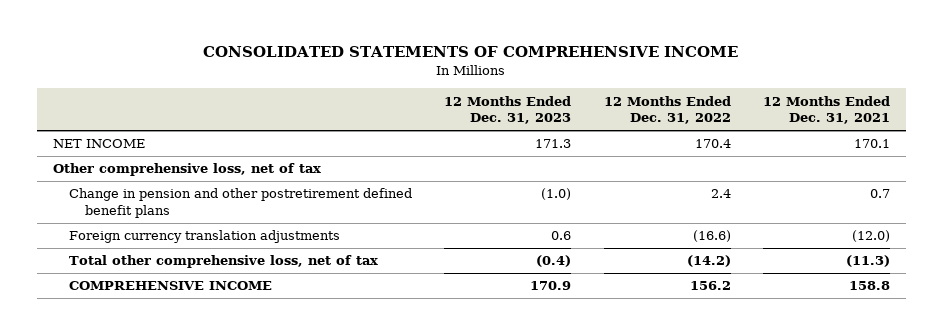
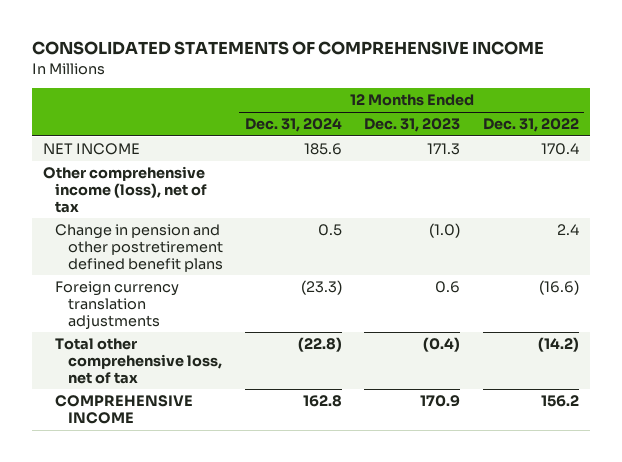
- | 12 Months Ended Dec. 31, 2023 | 12 Months Ended Dec. 31, 2022 | 12 Months Ended Dec. 31, 2021
+ | 12 Months Ended Dec. 31, 2024 | 12 Months Ended Dec. 31, 2023 | 12 Months Ended Dec. 31, 2022
- Other comprehensive loss, net of tax
+ Other comprehensive income (loss), net of tax

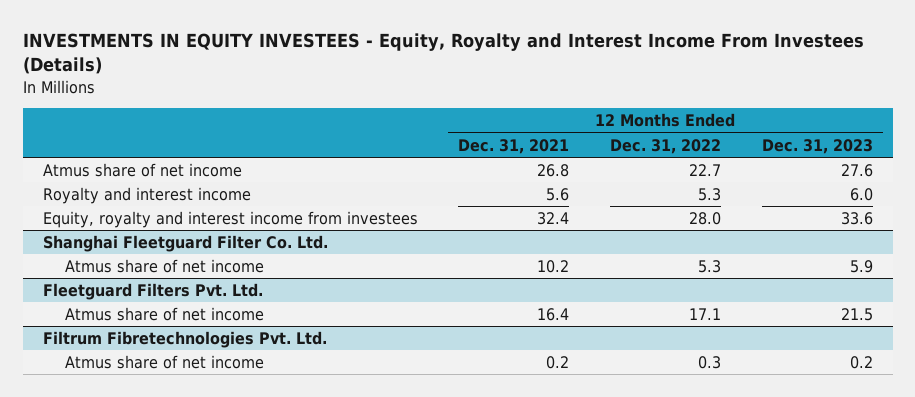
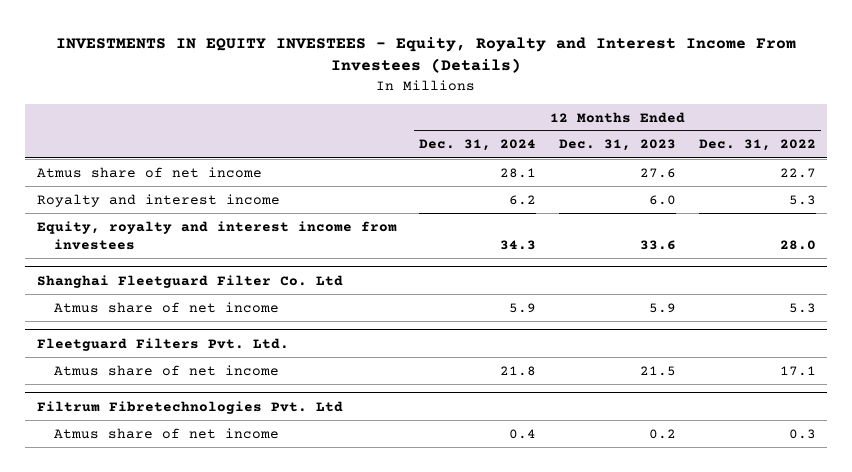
- | 12 Months Ended Dec. 31, 2021 | 12 Months Ended Dec. 31, 2022 | 12 Months Ended Dec. 31, 2023
+ | 12 Months Ended Dec. 31, 2024 | 12 Months Ended Dec. 31, 2023 | 12 Months Ended Dec. 31, 2022
- Shanghai Fleetguard Filter Co. Ltd.
+ Shanghai Fleetguard Filter Co. Ltd
- Filtrum Fibretechnologies Pvt. Ltd.
+ Filtrum Fibretechnologies Pvt. Ltd

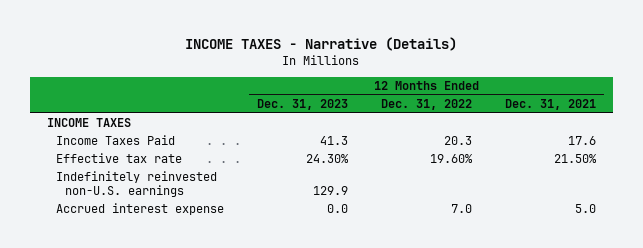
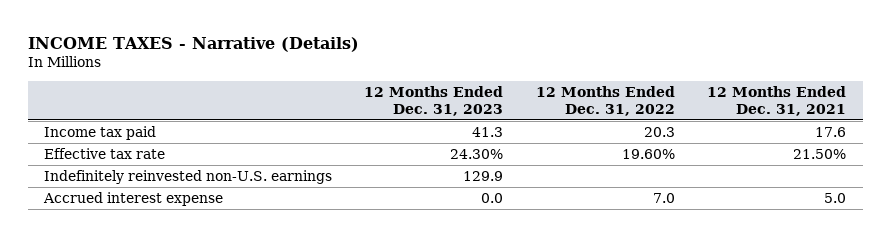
- INCOME TAXES
- Income Taxes Paid | 41.3 | 20.3 | 17.6
+ Income tax paid | 41.3 | 20.3 | 17.6

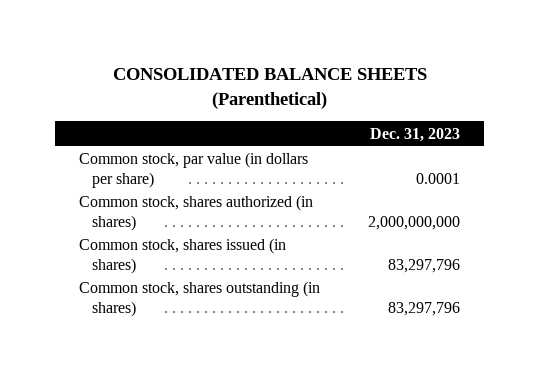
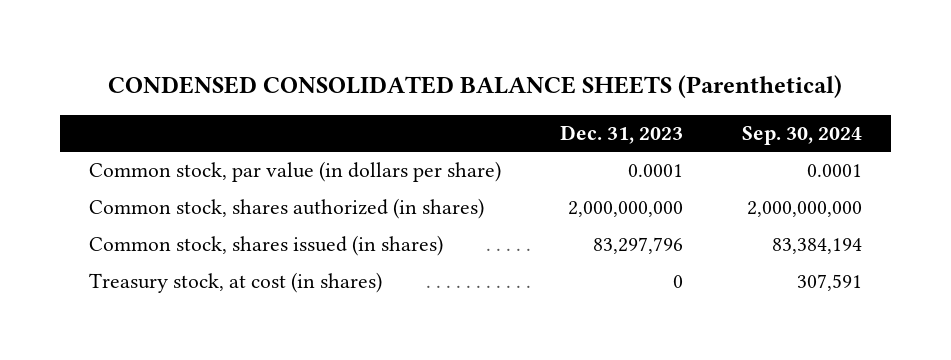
- CONSOLIDATED BALANCE SHEETS (Parenthetical)
+ CONDENSED CONSOLIDATED BALANCE SHEETS (Parenthetical)
- | Dec. 31, 2023
+ | Dec. 31, 2023 | Sep. 30, 2024
- Common stock, shares outstanding (in shares) | 83,297,796
+ Treasury stock, at cost (in shares) | 0 | 307,591

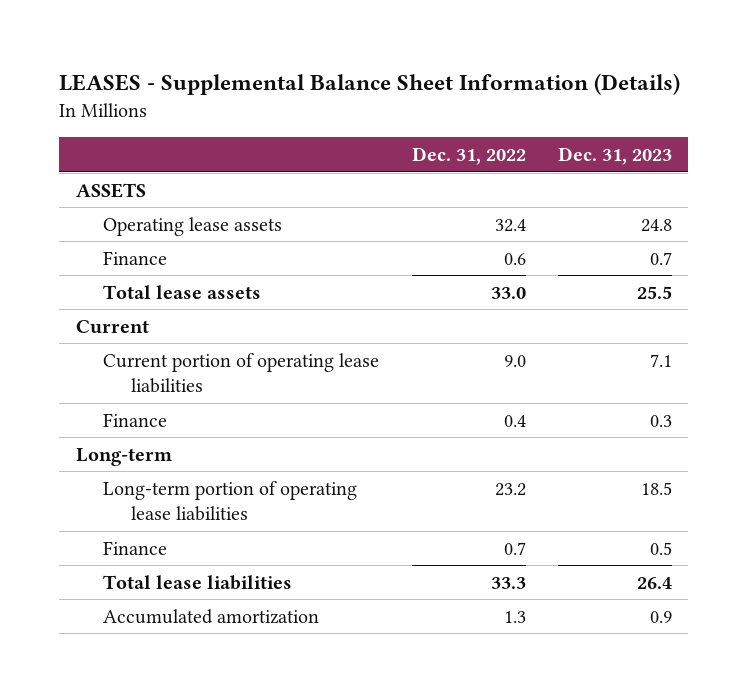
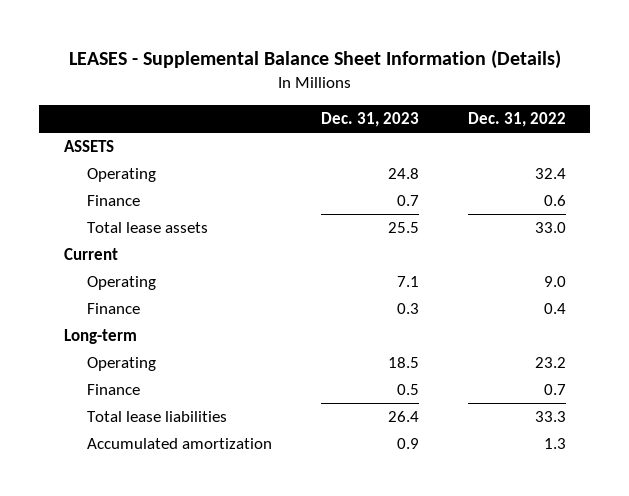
- | Dec. 31, 2022 | Dec. 31, 2023
+ | Dec. 31, 2023 | Dec. 31, 2022
- Operating lease assets | 32.4 | 24.8
+ Operating | 24.8 | 32.4
- Current portion of operating lease liabilities | 9.0 | 7.1
+ Operating | 7.1 | 9.0
- Long-term portion of operating lease liabilities | 23.2 | 18.5
+ Operating | 18.5 | 23.2

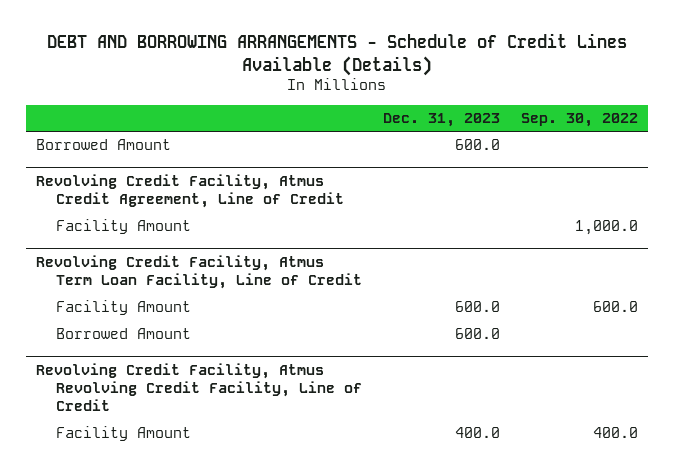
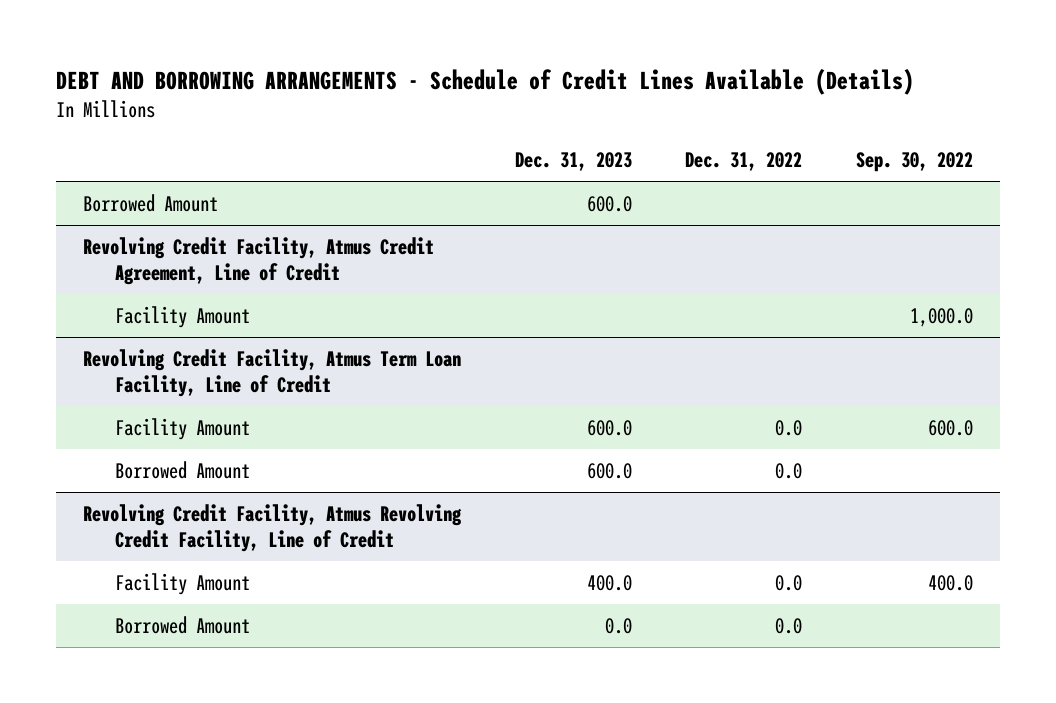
- | Dec. 31, 2023 | Sep. 30, 2022
+ | Dec. 31, 2023 | Dec. 31, 2022 | Sep. 30, 2022
@ Revolving Credit Facility, Atmus Revolving Credit Facility, Line of Credit
+ Borrowed Amount | 0.0 | 0.0 |

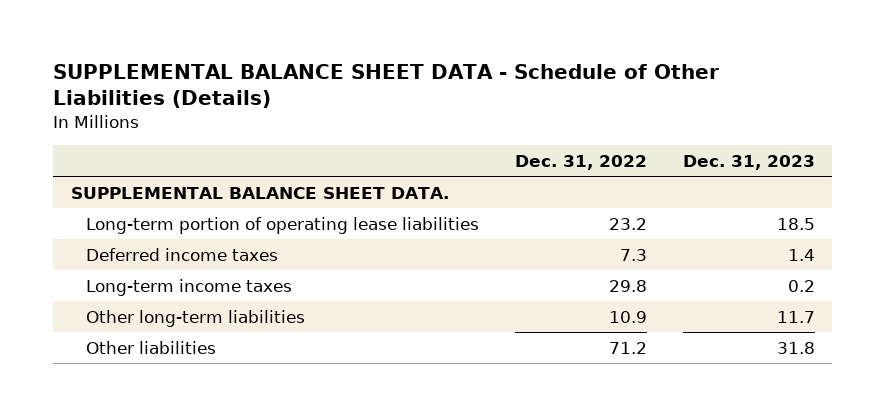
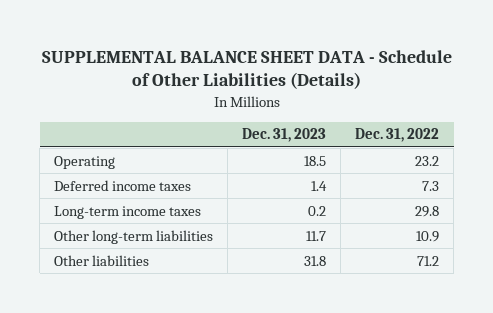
- | Dec. 31, 2022 | Dec. 31, 2023
+ | Dec. 31, 2023 | Dec. 31, 2022
- SUPPLEMENTAL BALANCE SHEET DATA.
- Long-term portion of operating lease liabilities | 23.2 | 18.5
+ Operating | 18.5 | 23.2

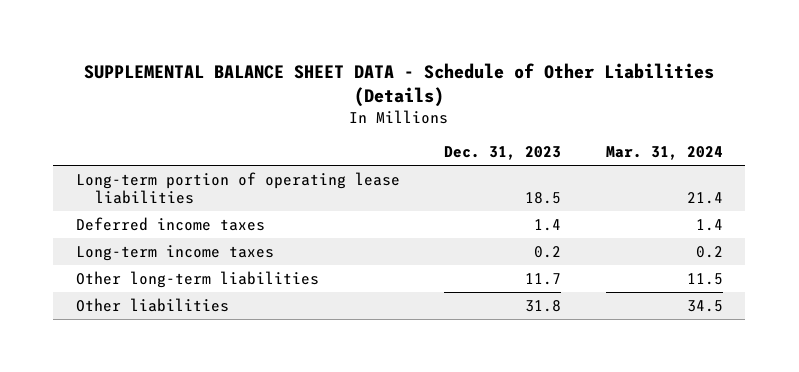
- | Dec. 31, 2023 | Dec. 31, 2022
+ | Dec. 31, 2023 | Mar. 31, 2024
- Operating | 18.5 | 23.2
+ Long-term portion of operating lease liabilities | 18.5 | 21.4

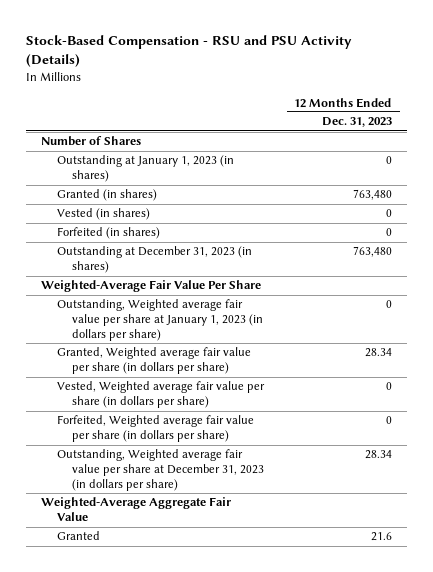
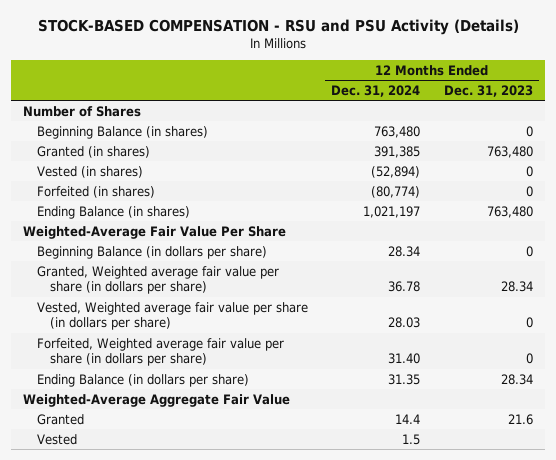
- Stock-Based Compensation - RSU and PSU Activity (Details)
+ STOCK-BASED COMPENSATION - RSU and PSU Activity (Details)
- | 12 Months Ended Dec. 31, 2023
+ | 12 Months Ended Dec. 31, 2024 | 12 Months Ended Dec. 31, 2023
- Outstanding at January 1, 2023 (in shares) | 0
+ Beginning Balance (in shares) | 763,480 | 0
- Outstanding at December 31, 2023 (in shares) | 763,480
+ Ending Balance (in shares) | 1,021,197 | 763,480
- Outstanding, Weighted average fair value per share at January 1, 2023 (in dollars per share) | 0
+ Beginning Balance (in dollars per share) | 28.34 | 0
- Outstanding, Weighted average fair value per share at December 31, 2023 (in dollars per share) | 28.34
+ Ending Balance (in dollars per share) | 31.35 | 28.34
+ Vested | 1.5 |

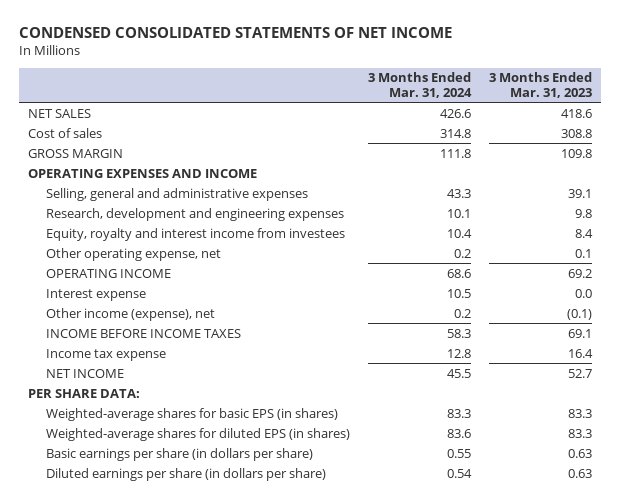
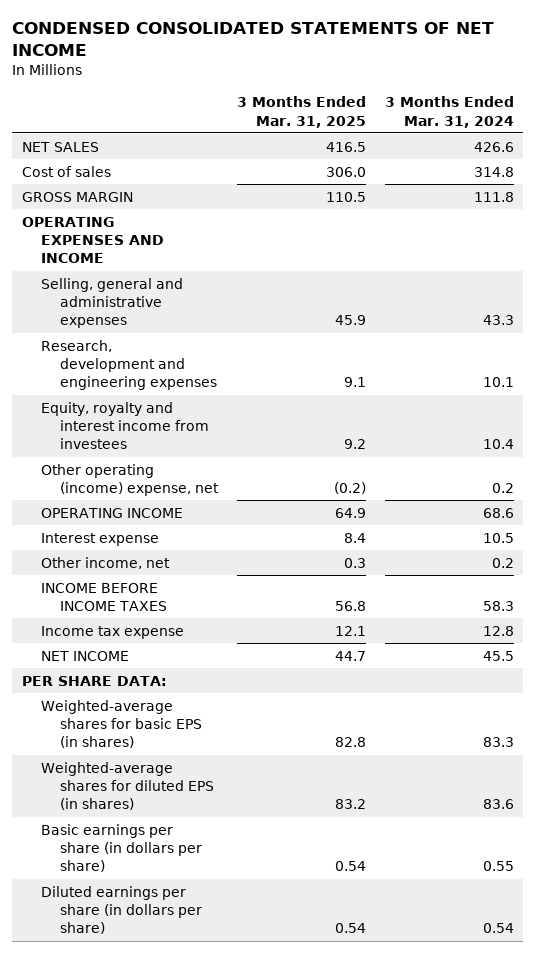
- | 3 Months Ended Mar. 31, 2024 | 3 Months Ended Mar. 31, 2023
+ | 3 Months Ended Mar. 31, 2025 | 3 Months Ended Mar. 31, 2024
- Other operating expense, net | 0.2 | 0.1
+ Other operating (income) expense, net | (0.2) | 0.2
- Other income (expense), net | 0.2 | (0.1)
+ Other income, net | 0.3 | 0.2

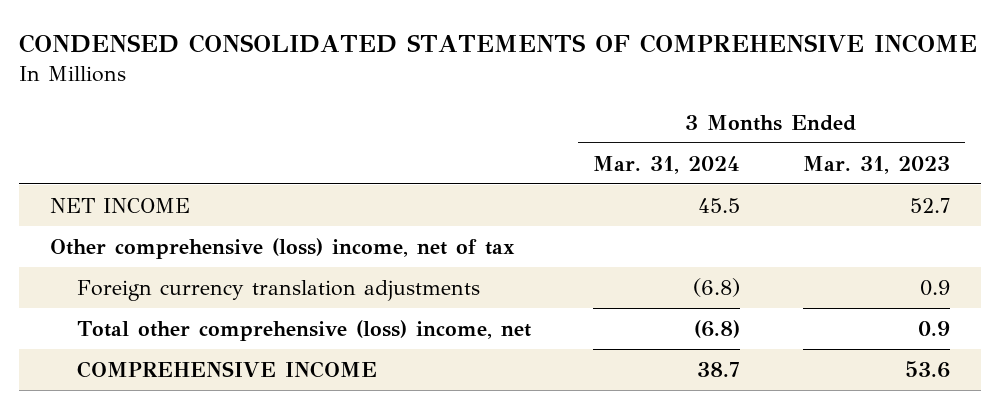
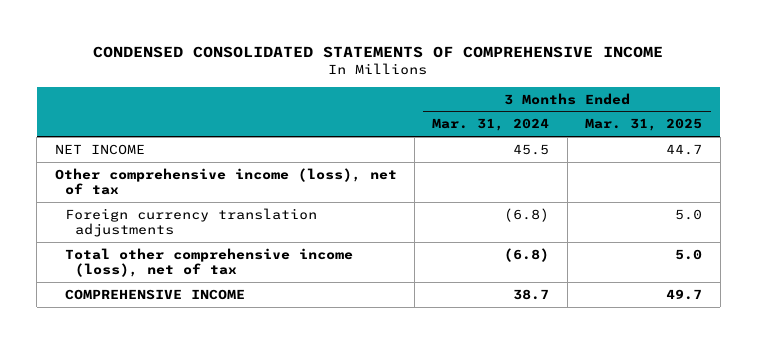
- | 3 Months Ended Mar. 31, 2024 | 3 Months Ended Mar. 31, 2023
+ | 3 Months Ended Mar. 31, 2024 | 3 Months Ended Mar. 31, 2025
- Other comprehensive (loss) income, net of tax
+ Other comprehensive income (loss), net of tax
- Total other comprehensive (loss) income, net | (6.8) | 0.9
+ Total other comprehensive income (loss), net of tax | (6.8) | 5.0

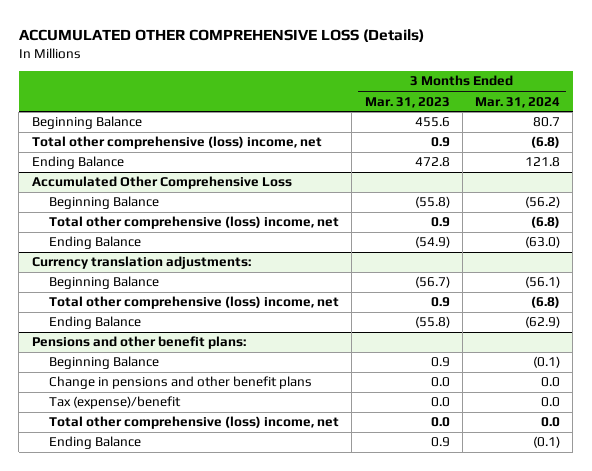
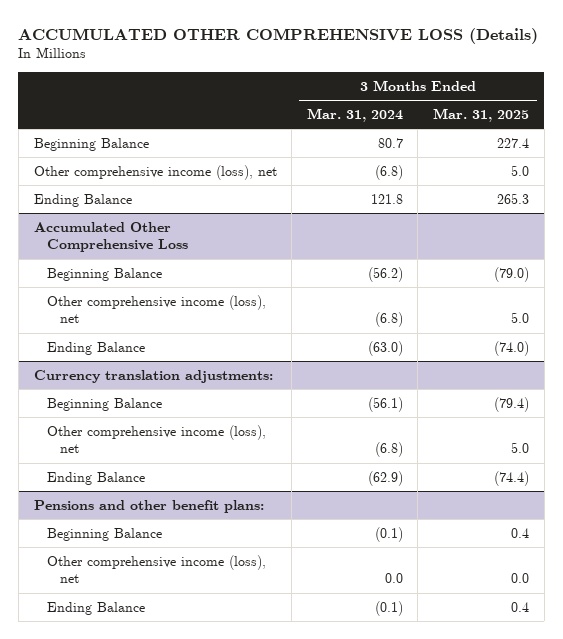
- | 3 Months Ended Mar. 31, 2023 | 3 Months Ended Mar. 31, 2024
+ | 3 Months Ended Mar. 31, 2024 | 3 Months Ended Mar. 31, 2025
- Total other comprehensive (loss) income, net | 0.9 | (6.8)
+ Other comprehensive income (loss), net | (6.8) | 5.0
@ Accumulated Other Comprehensive Loss
- Total other comprehensive (loss) income, net | 0.9 | (6.8)
+ Other comprehensive income (loss), net | (6.8) | 5.0
@ Currency translation adjustments:
- Total other comprehensive (loss) income, net | 0.9 | (6.8)
+ Other comprehensive income (loss), net | (6.8) | 5.0
@ Pensions and other benefit plans:
- Change in pensions and other benefit plans | 0.0 | 0.0
- Tax (expense)/benefit | 0.0 | 0.0
- Total other comprehensive (loss) income, net | 0.0 | 0.0
+ Other comprehensive income (loss), net | 0.0 | 0.0

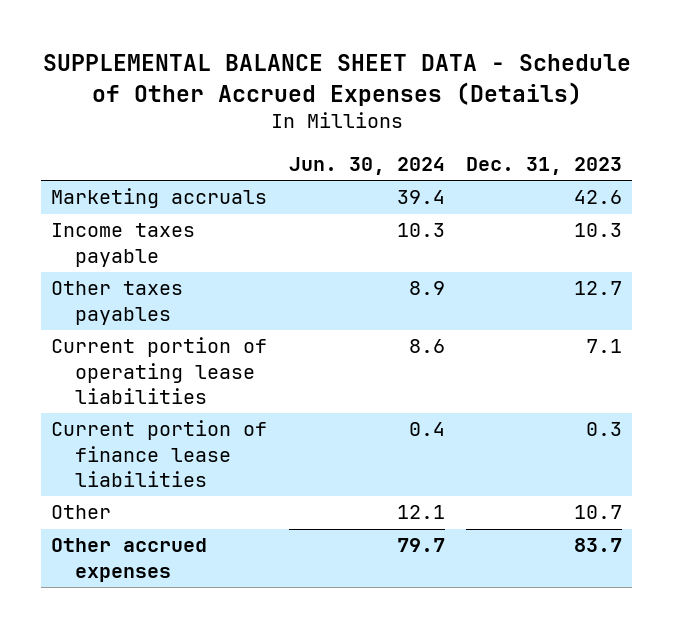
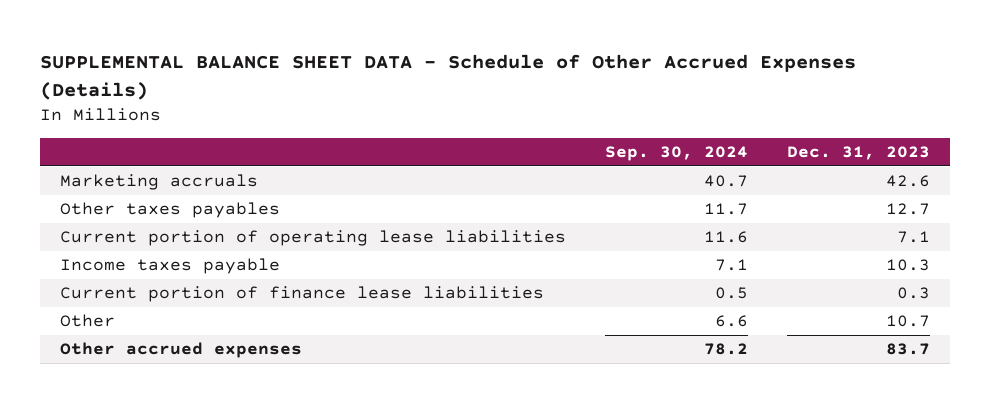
- | Jun. 30, 2024 | Dec. 31, 2023
+ | Sep. 30, 2024 | Dec. 31, 2023
moved down: Income taxes payable | 7.1 | 10.3

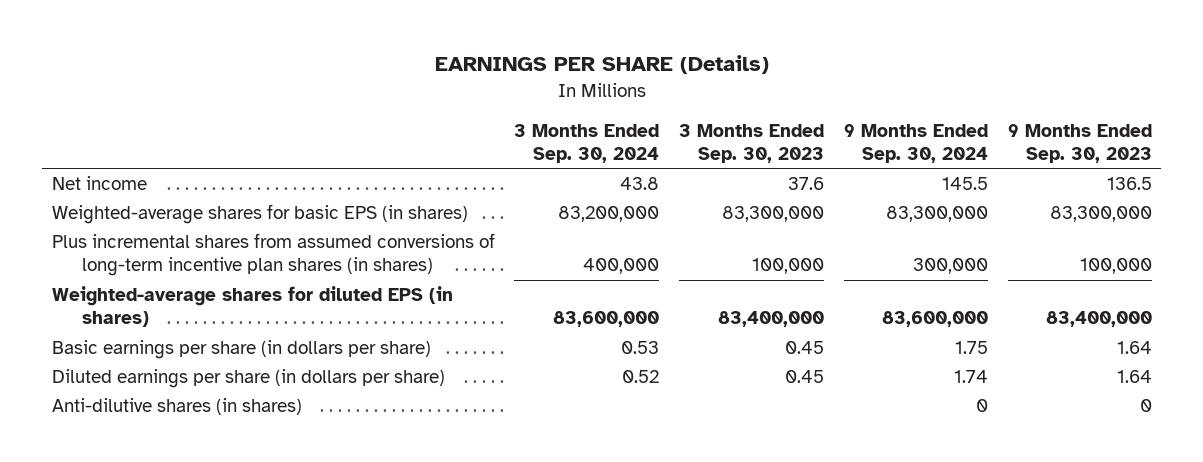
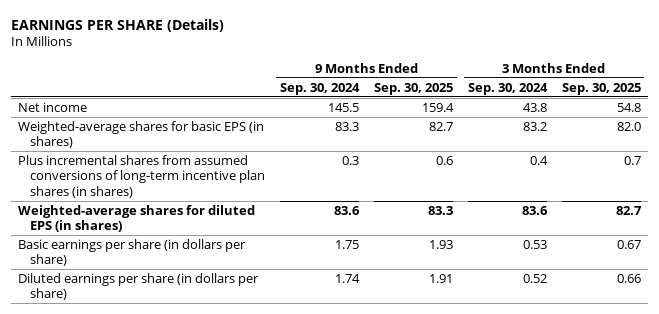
- | 3 Months Ended Sep. 30, 2024 | 3 Months Ended Sep. 30, 2023 | 9 Months Ended Sep. 30, 2024 | 9 Months Ended Sep. 30, 2023
+ | 9 Months Ended Sep. 30, 2024 | 9 Months Ended Sep. 30, 2025 | 3 Months Ended Sep. 30, 2024 | 3 Months Ended Sep. 30, 2025
- Weighted-average shares for basic EPS (in shares) | 83,200,000 | 83,300,000 | 83,300,000 | 83,300,000
- Plus incremental shares from assumed conversions of long-term incentive plan shares (in shares) | 400,000 | 100,000 | 300,000 | 100,000
- Weighted-average shares for diluted EPS (in shares) | 83,600,000 | 83,400,000 | 83,600,000 | 83,400,000
+ Weighted-average shares for basic EPS (in shares) | 83.3 | 82.7 | 83.2 | 82.0
+ Plus incremental shares from assumed conversions of long-term incentive plan shares (in shares) | 0.3 | 0.6 | 0.4 | 0.7
+ Weighted-average shares for diluted EPS (in shares) | 83.6 | 83.3 | 83.6 | 82.7
- Anti-dilutive shares (in shares) | | | 0 | 0

